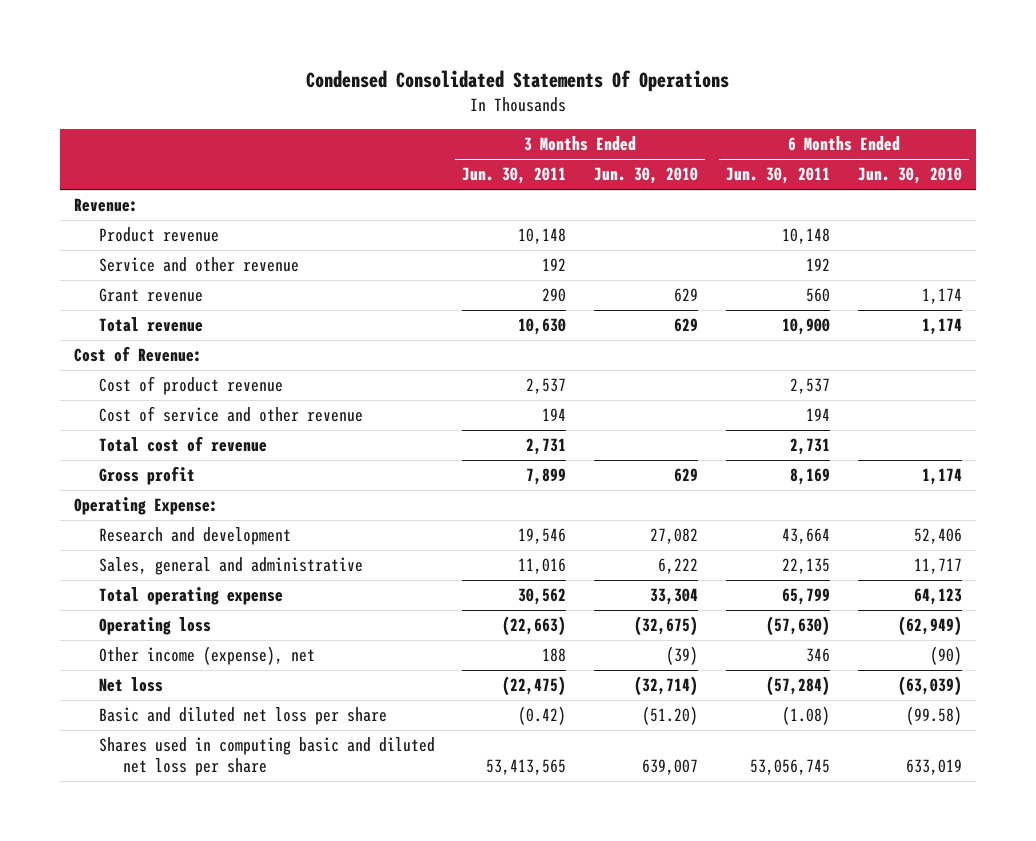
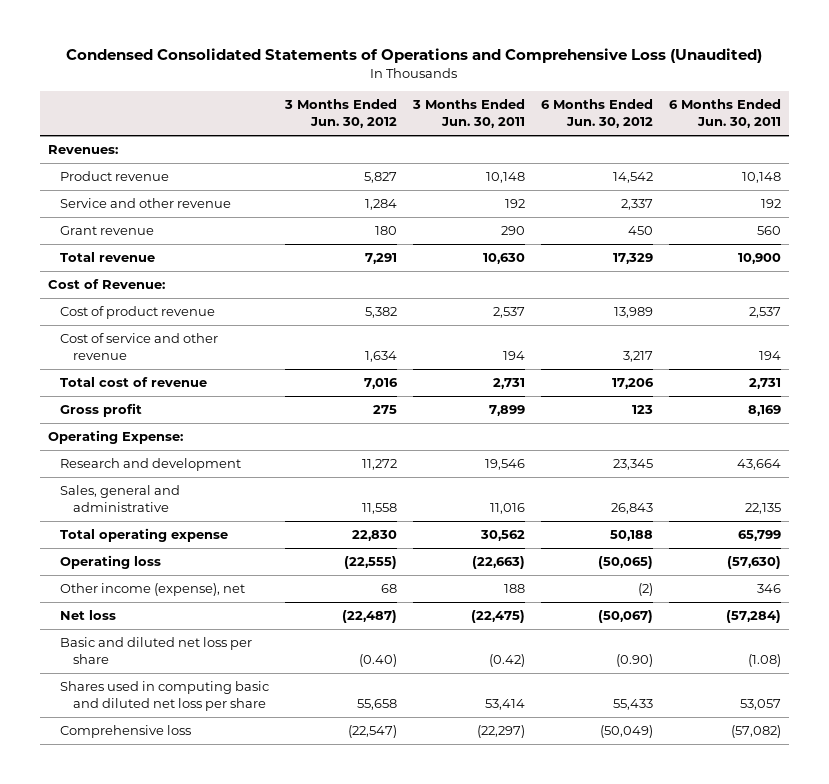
- Condensed Consolidated Statements Of Operations
+ Condensed Consolidated Statements of Operations and Comprehensive Loss (Unaudited)
- | 3 Months Ended Jun. 30, 2011 | 3 Months Ended Jun. 30, 2010 | 6 Months Ended Jun. 30, 2011 | 6 Months Ended Jun. 30, 2010
+ | 3 Months Ended Jun. 30, 2012 | 3 Months Ended Jun. 30, 2011 | 6 Months Ended Jun. 30, 2012 | 6 Months Ended Jun. 30, 2011
- Revenue:
+ Revenues:
- Shares used in computing basic and diluted net loss per share | 53,413,565 | 639,007 | 53,056,745 | 633,019
+ Shares used in computing basic and diluted net loss per share | 55,658 | 53,414 | 55,433 | 53,057
+ Comprehensive loss | (22,547) | (22,297) | (50,049) | (57,082)

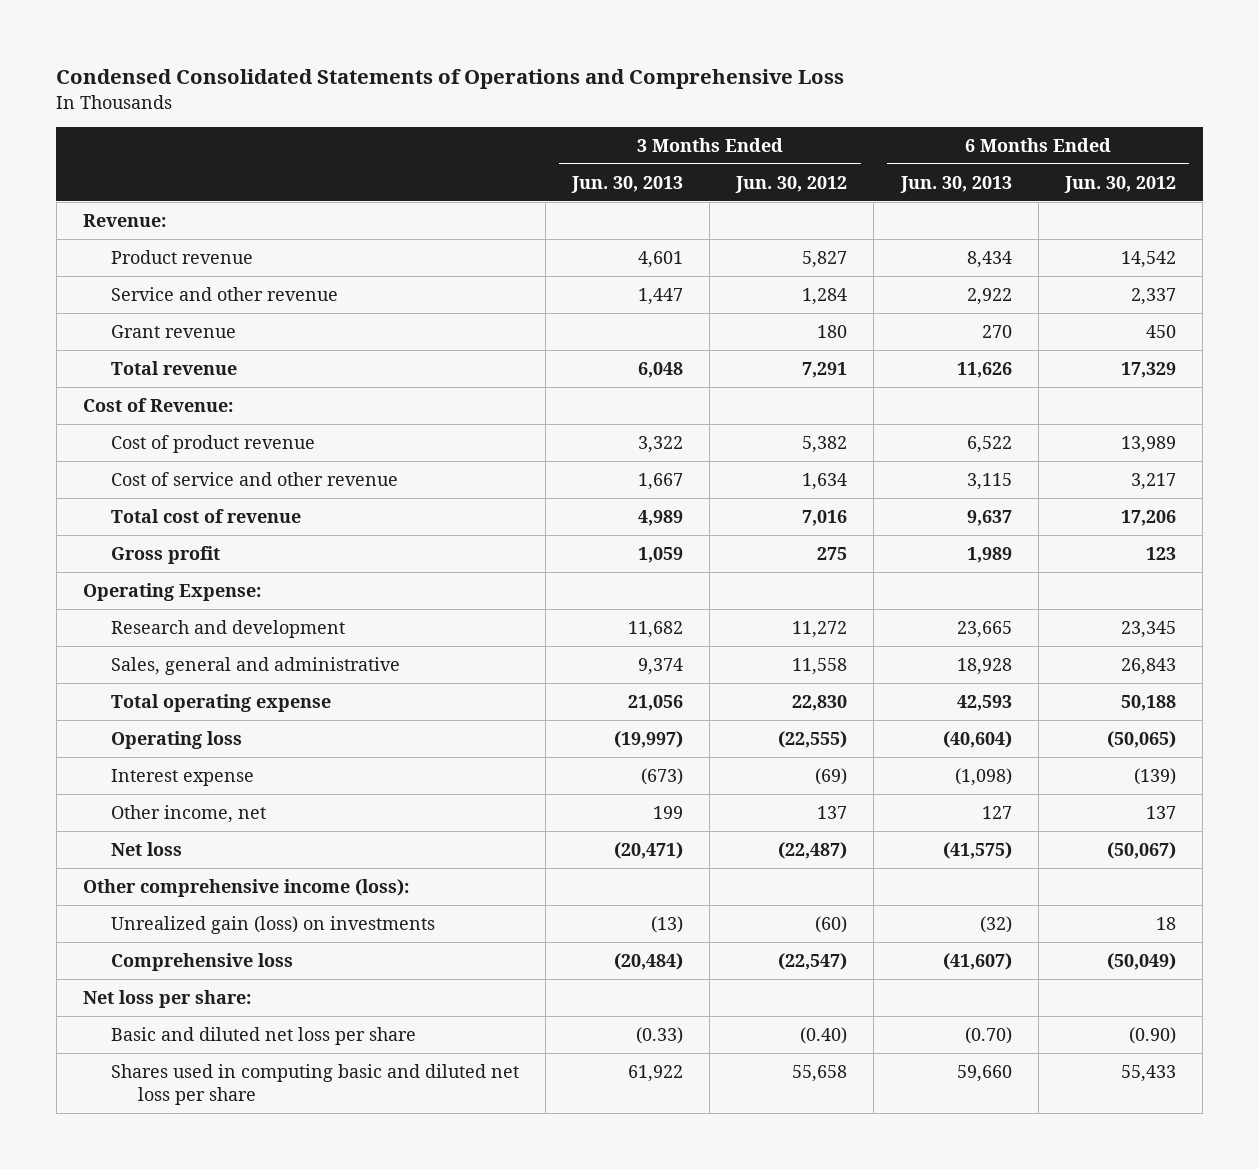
- Condensed Consolidated Statements of Operations and Comprehensive Loss (Unaudited)
+ Condensed Consolidated Statements of Operations and Comprehensive Loss
- | 3 Months Ended Jun. 30, 2012 | 3 Months Ended Jun. 30, 2011 | 6 Months Ended Jun. 30, 2012 | 6 Months Ended Jun. 30, 2011
+ | 3 Months Ended Jun. 30, 2013 | 3 Months Ended Jun. 30, 2012 | 6 Months Ended Jun. 30, 2013 | 6 Months Ended Jun. 30, 2012
- Revenues:
+ Revenue:
- Other income (expense), net | 68 | 188 | (2) | 346
+ Interest expense | (673) | (69) | (1,098) | (139)
+ Other income, net | 199 | 137 | 127 | 137
+ Other comprehensive income (loss):
+ Unrealized gain (loss) on investments | (13) | (60) | (32) | 18
moved up: Comprehensive loss | (20,484) | (22,547) | (41,607) | (50,049)
+ Net loss per share:

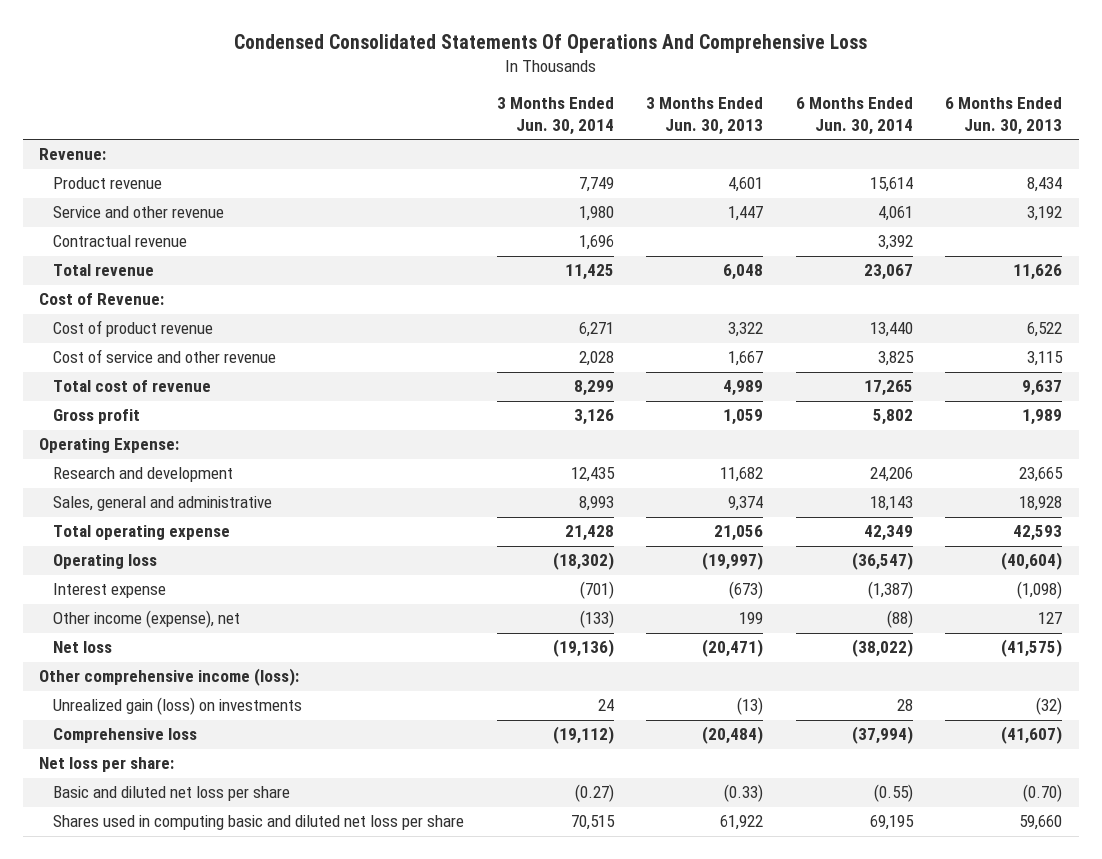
- Condensed Consolidated Statements of Operations and Comprehensive Loss
+ Condensed Consolidated Statements Of Operations And Comprehensive Loss
- | 3 Months Ended Jun. 30, 2013 | 3 Months Ended Jun. 30, 2012 | 6 Months Ended Jun. 30, 2013 | 6 Months Ended Jun. 30, 2012
+ | 3 Months Ended Jun. 30, 2014 | 3 Months Ended Jun. 30, 2013 | 6 Months Ended Jun. 30, 2014 | 6 Months Ended Jun. 30, 2013
- Service and other revenue | 1,447 | 1,284 | 2,922 | 2,337
- Grant revenue | | 180 | 270 | 450
+ Service and other revenue | 1,980 | 1,447 | 4,061 | 3,192
+ Contractual revenue | 1,696 | | 3,392 |
- Other income, net | 199 | 137 | 127 | 137
+ Other income (expense), net | (133) | 199 | (88) | 127

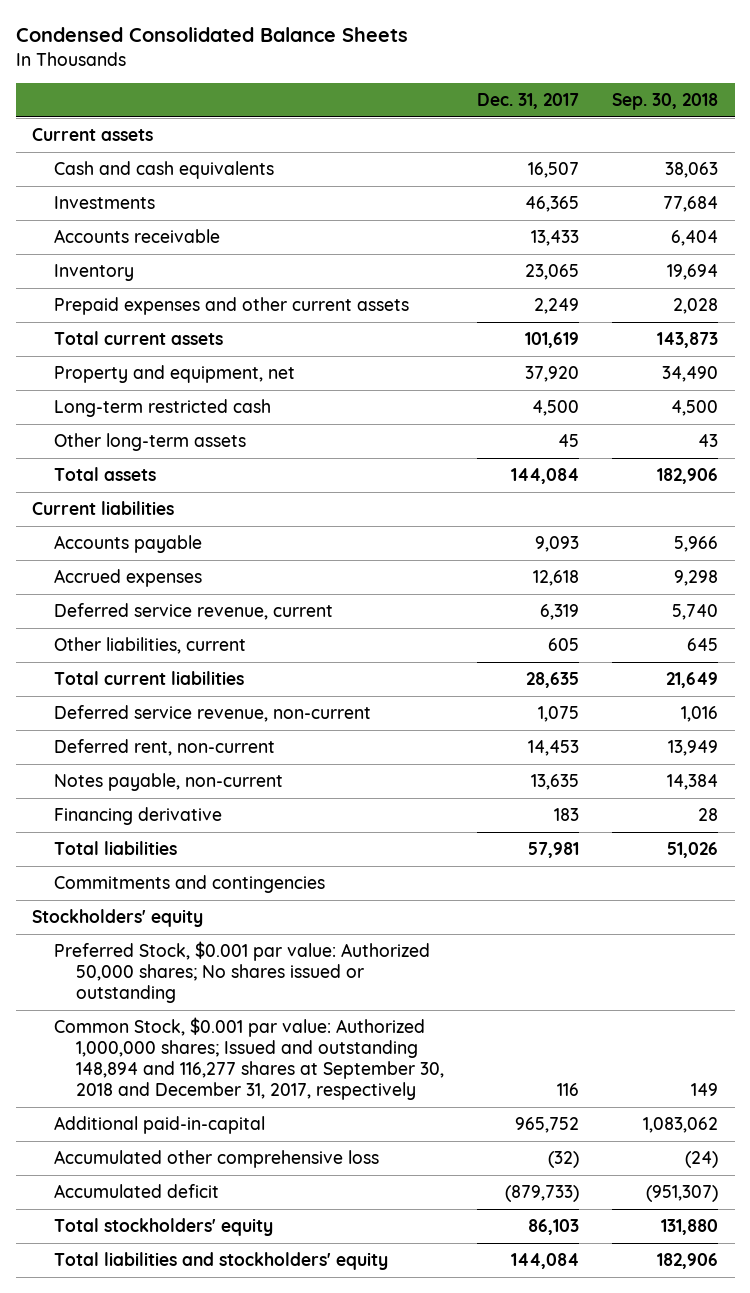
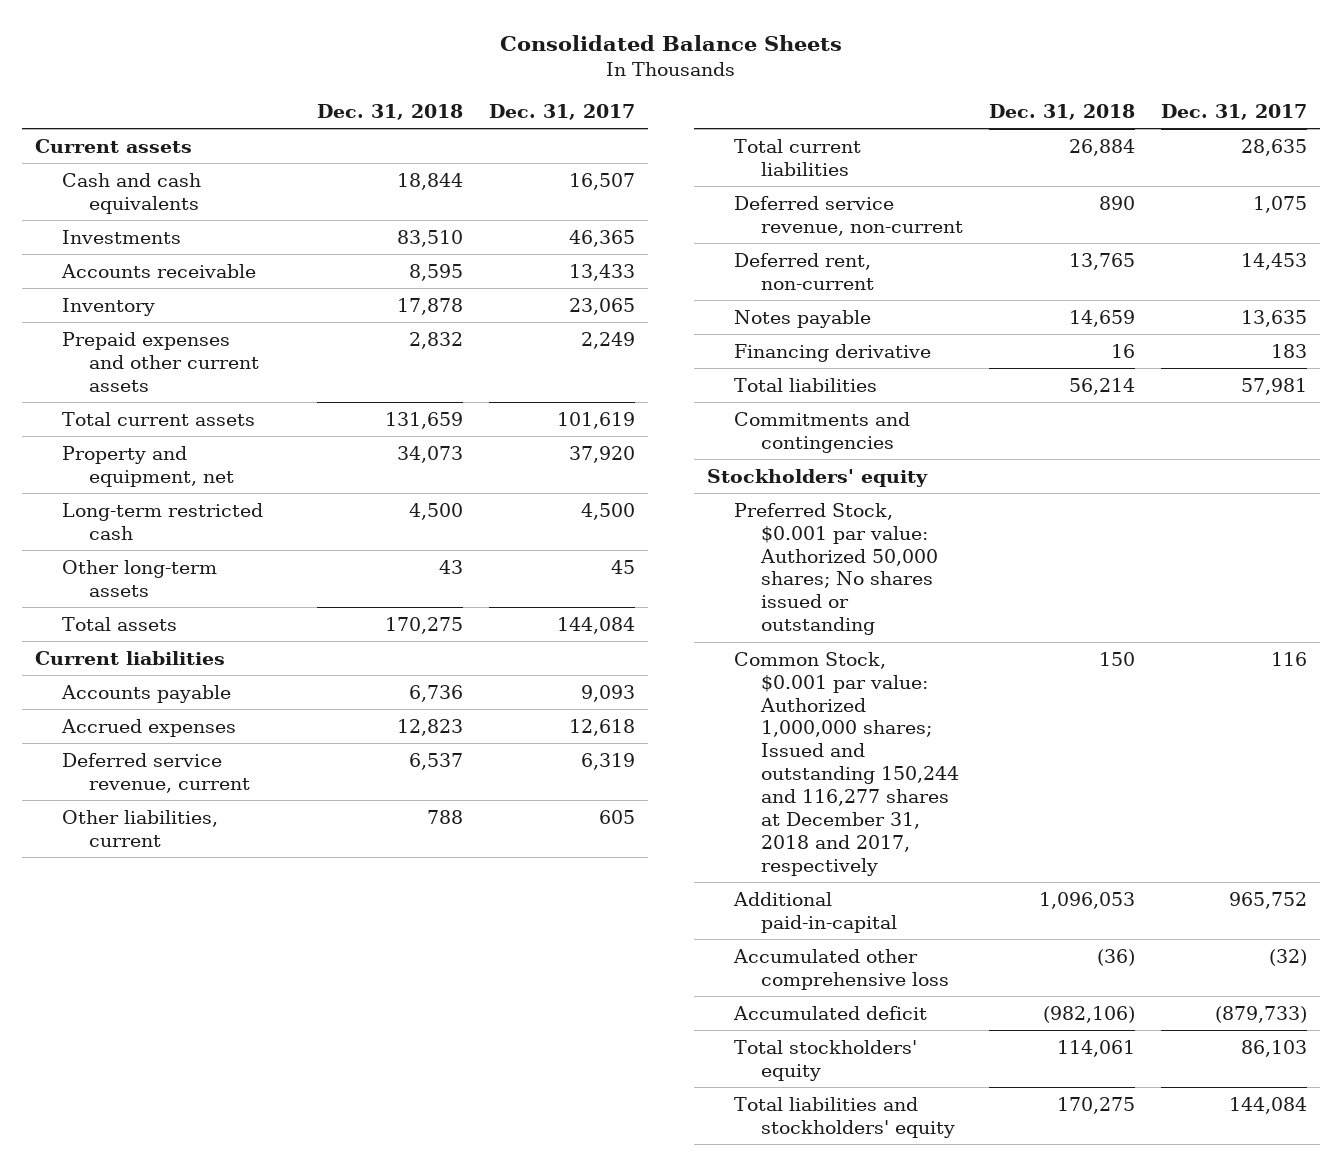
- Condensed Consolidated Balance Sheets
+ Consolidated Balance Sheets
- | Dec. 31, 2017 | Sep. 30, 2018
+ | Dec. 31, 2018 | Dec. 31, 2017
- Notes payable, non-current | 13,635 | 14,384
+ Notes payable | 14,659 | 13,635
- Common Stock, $0.001 par value: Authorized 1,000,000 shares; Issued and outstanding 148,894 and 116,277 shares at September 30, 2018 and December 31, 2017, respectively | 116 | 149
+ Common Stock, $0.001 par value: Authorized 1,000,000 shares; Issued and outstanding 150,244 and 116,277 shares at December 31, 2018 and 2017, respectively | 150 | 116

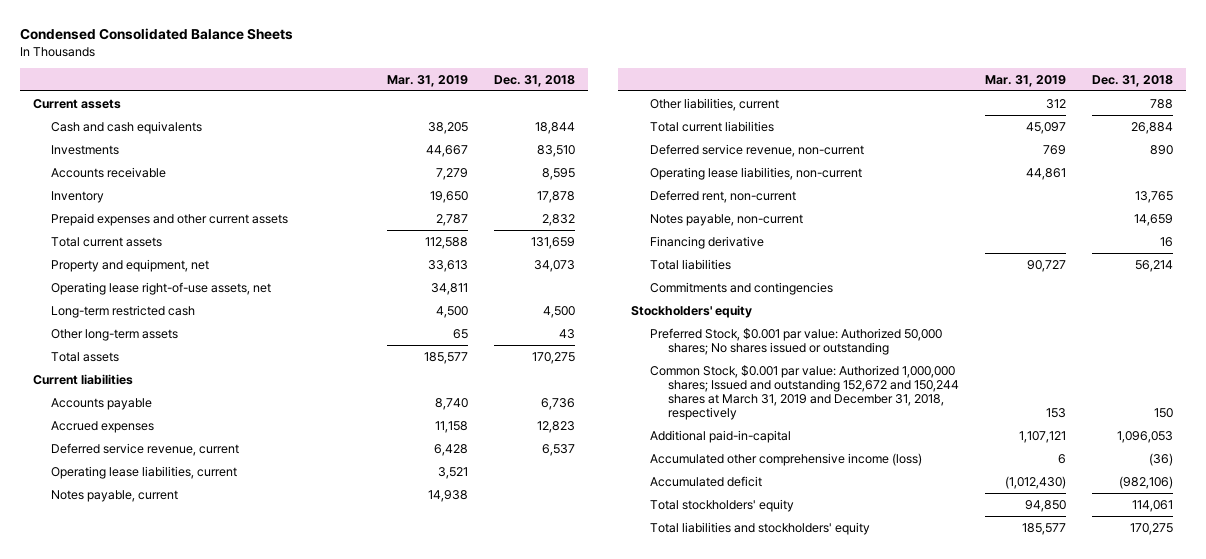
- Consolidated Balance Sheets
+ Condensed Consolidated Balance Sheets
- | Dec. 31, 2018 | Dec. 31, 2017
+ | Mar. 31, 2019 | Dec. 31, 2018
+ Operating lease right-of-use assets, net | 34,811 |
+ Operating lease liabilities, current | 3,521 |
+ Notes payable, current | 14,938 |
+ Operating lease liabilities, non-current | 44,861 |
- Notes payable | 14,659 | 13,635
+ Notes payable, non-current | | 14,659
- Common Stock, $0.001 par value: Authorized 1,000,000 shares; Issued and outstanding 150,244 and 116,277 shares at December 31, 2018 and 2017, respectively | 150 | 116
+ Common Stock, $0.001 par value: Authorized 1,000,000 shares; Issued and outstanding 152,672 and 150,244 shares at March 31, 2019 and December 31, 2018, respectively | 153 | 150
- Accumulated other comprehensive loss | (36) | (32)
+ Accumulated other comprehensive income (loss) | 6 | (36)

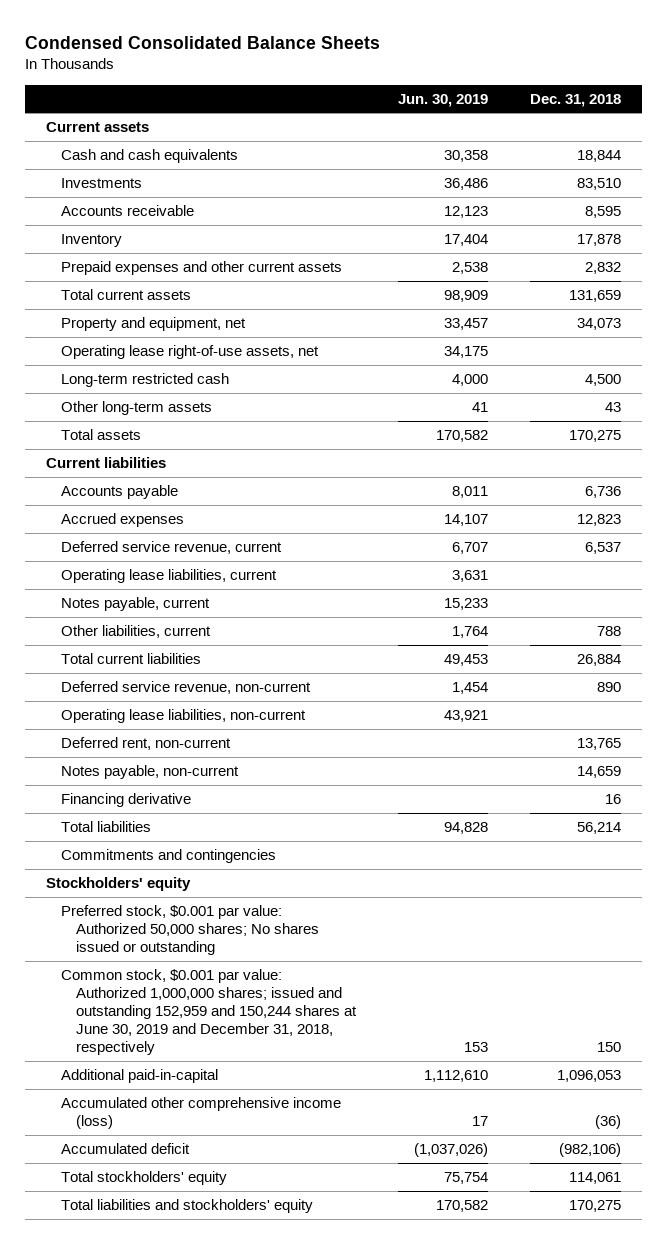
- | Mar. 31, 2019 | Dec. 31, 2018
+ | Jun. 30, 2019 | Dec. 31, 2018
- Preferred Stock, $0.001 par value: Authorized 50,000 shares; No shares issued or outstanding
- Common Stock, $0.001 par value: Authorized 1,000,000 shares; Issued and outstanding 152,672 and 150,244 shares at March 31, 2019 and December 31, 2018, respectively | 153 | 150
+ Preferred stock, $0.001 par value: Authorized 50,000 shares; No shares issued or outstanding
+ Common stock, $0.001 par value: Authorized 1,000,000 shares; issued and outstanding 152,959 and 150,244 shares at June 30, 2019 and December 31, 2018, respectively | 153 | 150

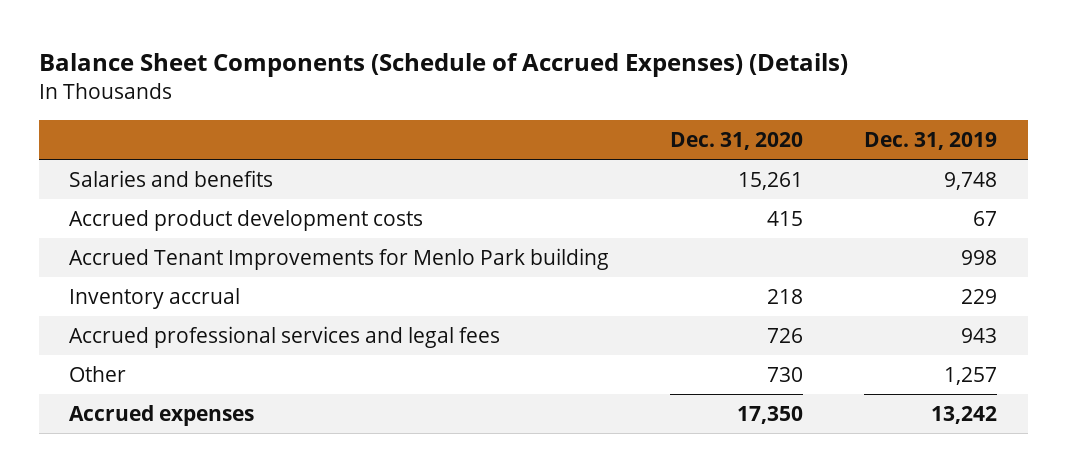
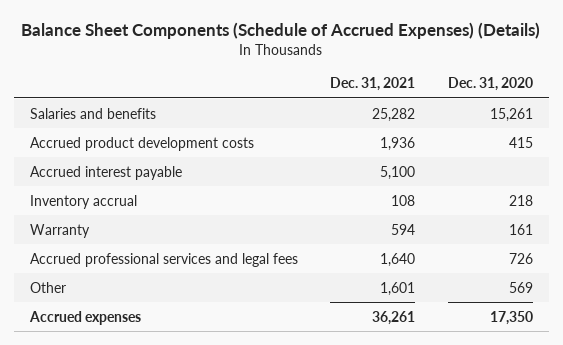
- | Dec. 31, 2020 | Dec. 31, 2019
+ | Dec. 31, 2021 | Dec. 31, 2020
- Accrued Tenant Improvements for Menlo Park building | | 998
+ Accrued interest payable | 5,100 |
+ Warranty | 594 | 161
- Other | 730 | 1,257
+ Other | 1,601 | 569

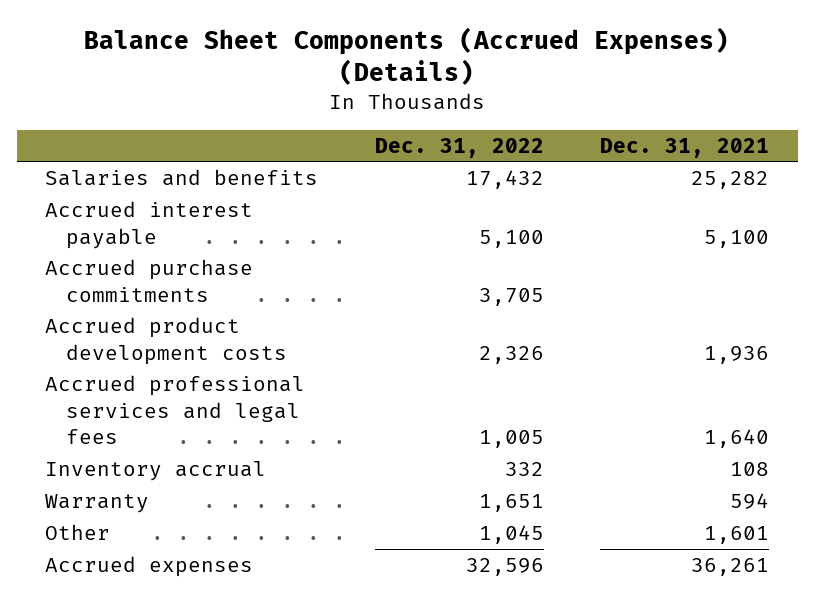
- Balance Sheet Components (Schedule of Accrued Expenses) (Details)
+ Balance Sheet Components (Accrued Expenses) (Details)
- | Dec. 31, 2021 | Dec. 31, 2020
+ | Dec. 31, 2022 | Dec. 31, 2021
+ Accrued purchase commitments | 3,705 |
moved down: Accrued product development costs | 2,326 | 1,936
moved up: Accrued professional services and legal fees | 1,005 | 1,640

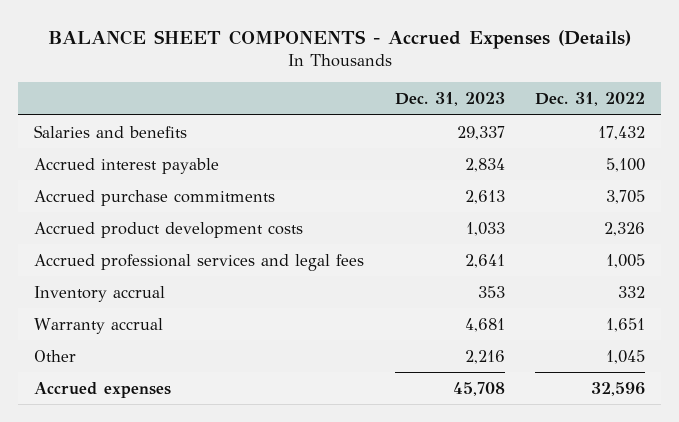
- Balance Sheet Components (Accrued Expenses) (Details)
+ BALANCE SHEET COMPONENTS - Accrued Expenses (Details)
- | Dec. 31, 2022 | Dec. 31, 2021
+ | Dec. 31, 2023 | Dec. 31, 2022
- Warranty | 1,651 | 594
+ Warranty accrual | 4,681 | 1,651

